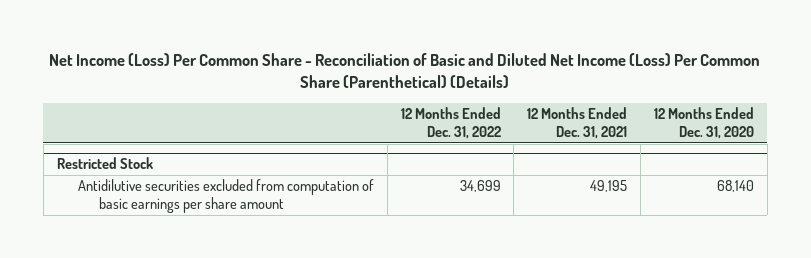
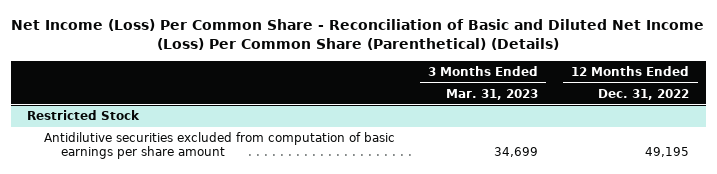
- | 12 Months Ended Dec. 31, 2022 | 12 Months Ended Dec. 31, 2021 | 12 Months Ended Dec. 31, 2020
+ | 3 Months Ended Mar. 31, 2023 | 12 Months Ended Dec. 31, 2022
@ Restricted Stock
- Antidilutive securities excluded from computation of basic earnings per share amount | 34,699 | 49,195 | 68,140
+ Antidilutive securities excluded from computation of basic earnings per share amount | 34,699 | 49,195

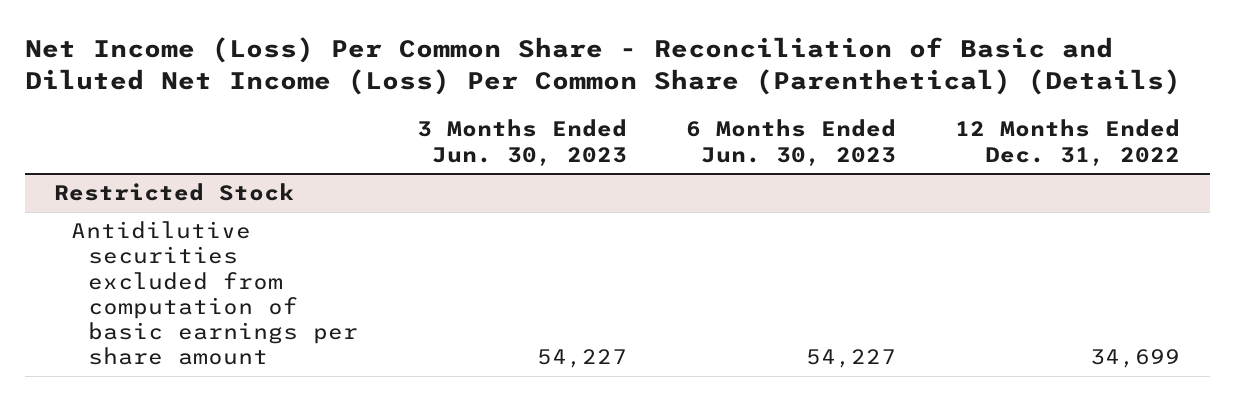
- | 3 Months Ended Mar. 31, 2023 | 12 Months Ended Dec. 31, 2022
+ | 3 Months Ended Jun. 30, 2023 | 6 Months Ended Jun. 30, 2023 | 12 Months Ended Dec. 31, 2022
@ Restricted Stock
- Antidilutive securities excluded from computation of basic earnings per share amount | 34,699 | 49,195
+ Antidilutive securities excluded from computation of basic earnings per share amount | 54,227 | 54,227 | 34,699

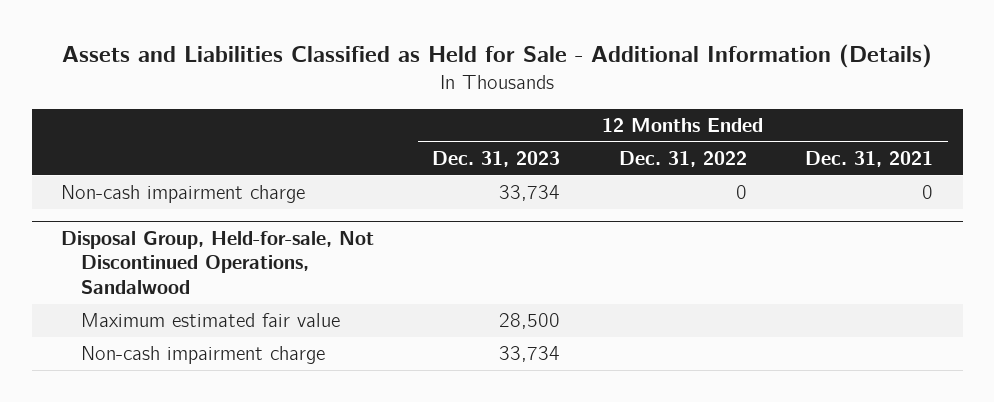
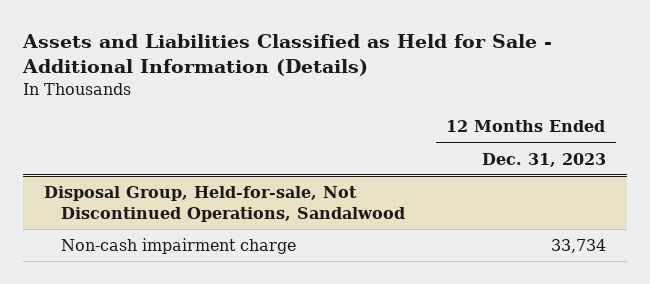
- | 12 Months Ended Dec. 31, 2023 | 12 Months Ended Dec. 31, 2022 | 12 Months Ended Dec. 31, 2021
+ | 12 Months Ended Dec. 31, 2023
- Non-cash impairment charge | 33,734 | 0 | 0
@ Disposal Group, Held-for-sale, Not Discontinued Operations, Sandalwood
- Maximum estimated fair value | 28,500 | |

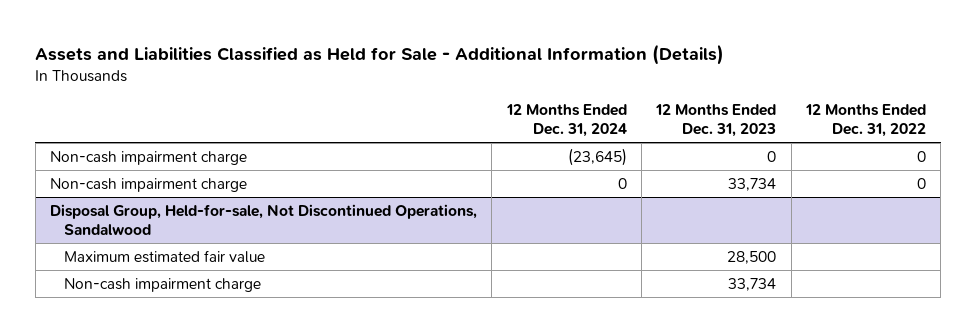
- | 12 Months Ended Dec. 31, 2023
+ | 12 Months Ended Dec. 31, 2024 | 12 Months Ended Dec. 31, 2023 | 12 Months Ended Dec. 31, 2022
+ Non-cash impairment charge | (23,645) | 0 | 0
+ Non-cash impairment charge | 0 | 33,734 | 0
@ Disposal Group, Held-for-sale, Not Discontinued Operations, Sandalwood
+ Maximum estimated fair value | | 28,500 |

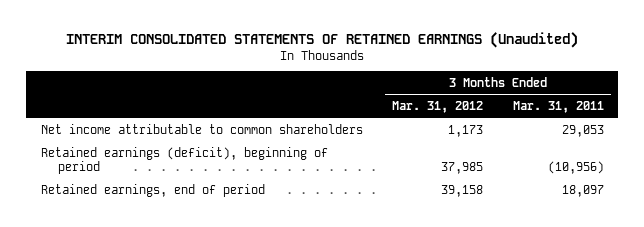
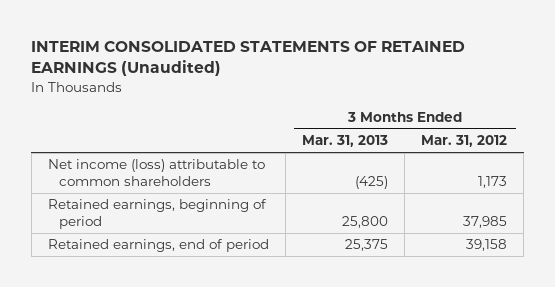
- | 3 Months Ended Mar. 31, 2012 | 3 Months Ended Mar. 31, 2011
+ | 3 Months Ended Mar. 31, 2013 | 3 Months Ended Mar. 31, 2012
- Net income attributable to common shareholders | 1,173 | 29,053
- Retained earnings (deficit), beginning of period | 37,985 | (10,956)
+ Net income (loss) attributable to common shareholders | (425) | 1,173
+ Retained earnings, beginning of period | 25,800 | 37,985

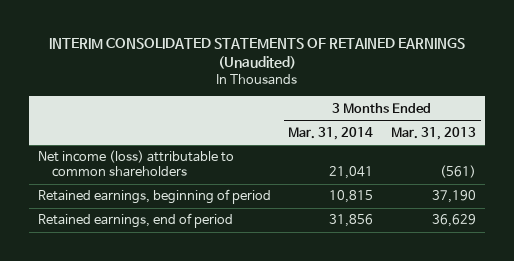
- | 3 Months Ended Mar. 31, 2013 | 3 Months Ended Mar. 31, 2012
+ | 3 Months Ended Mar. 31, 2014 | 3 Months Ended Mar. 31, 2013
- Net income (loss) attributable to common shareholders | (425) | 1,173
- Retained earnings, beginning of period | 25,800 | 37,985
- Retained earnings, end of period | 25,375 | 39,158
+ Net income (loss) attributable to common shareholders | 21,041 | (561)
+ Retained earnings, beginning of period | 10,815 | 37,190
+ Retained earnings, end of period | 31,856 | 36,629

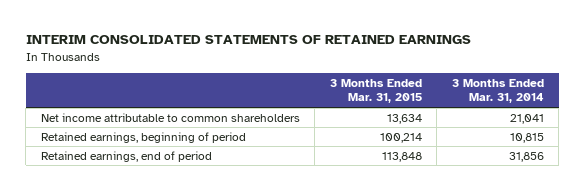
- INTERIM CONSOLIDATED STATEMENTS OF RETAINED EARNINGS (Unaudited)
+ INTERIM CONSOLIDATED STATEMENTS OF RETAINED EARNINGS
- | 3 Months Ended Mar. 31, 2014 | 3 Months Ended Mar. 31, 2013
+ | 3 Months Ended Mar. 31, 2015 | 3 Months Ended Mar. 31, 2014
- Net income (loss) attributable to common shareholders | 21,041 | (561)
+ Net income attributable to common shareholders | 13,634 | 21,041

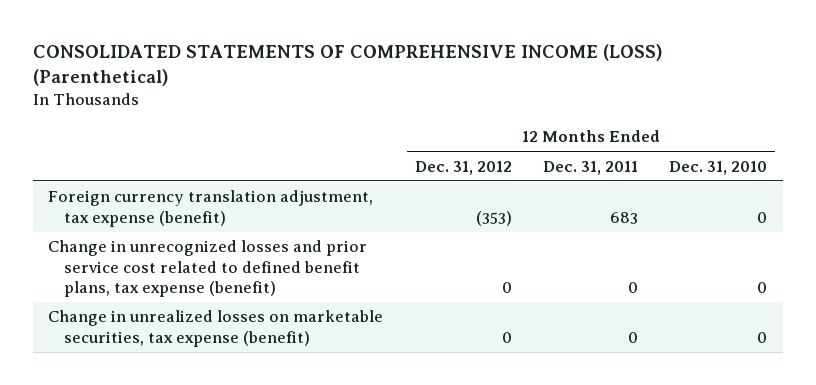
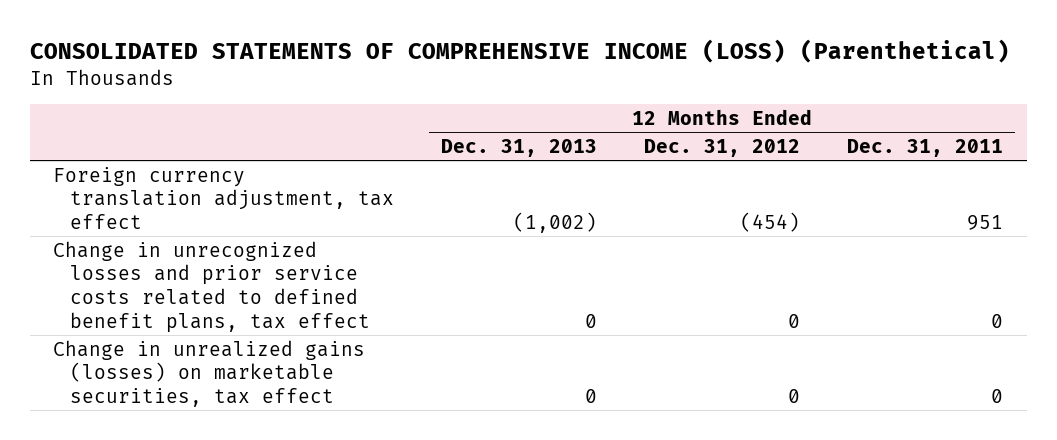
- | 12 Months Ended Dec. 31, 2012 | 12 Months Ended Dec. 31, 2011 | 12 Months Ended Dec. 31, 2010
+ | 12 Months Ended Dec. 31, 2013 | 12 Months Ended Dec. 31, 2012 | 12 Months Ended Dec. 31, 2011
- Foreign currency translation adjustment, tax expense (benefit) | (353) | 683 | 0
- Change in unrecognized losses and prior service cost related to defined benefit plans, tax expense (benefit) | 0 | 0 | 0
- Change in unrealized losses on marketable securities, tax expense (benefit) | 0 | 0 | 0
+ Foreign currency translation adjustment, tax effect | (1,002) | (454) | 951
+ Change in unrecognized losses and prior service costs related to defined benefit plans, tax effect | 0 | 0 | 0
+ Change in unrealized gains (losses) on marketable securities, tax effect | 0 | 0 | 0

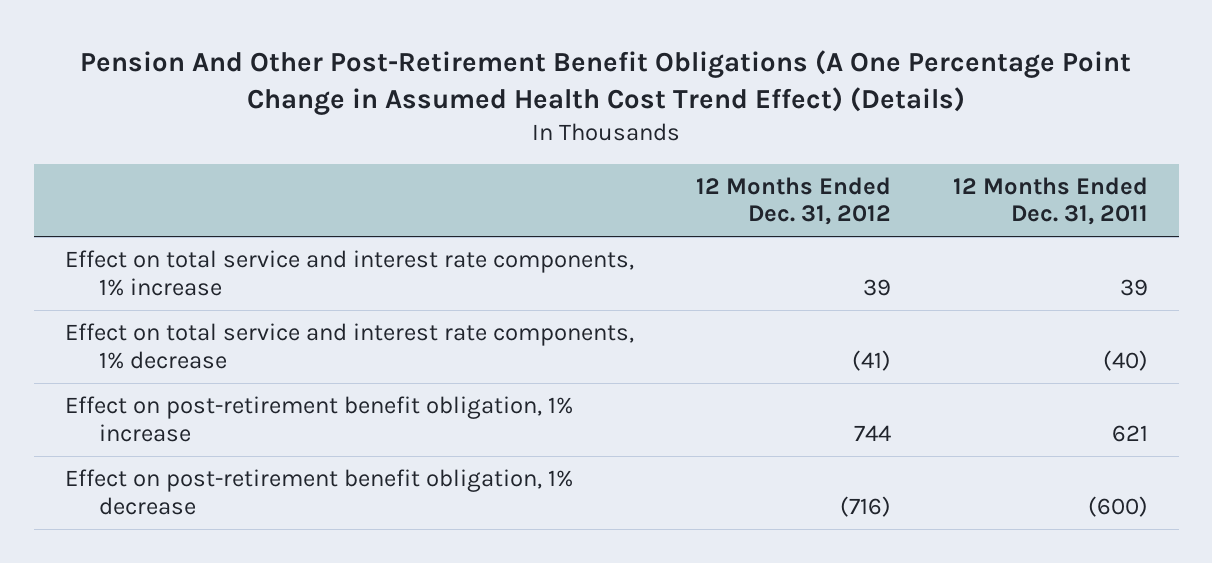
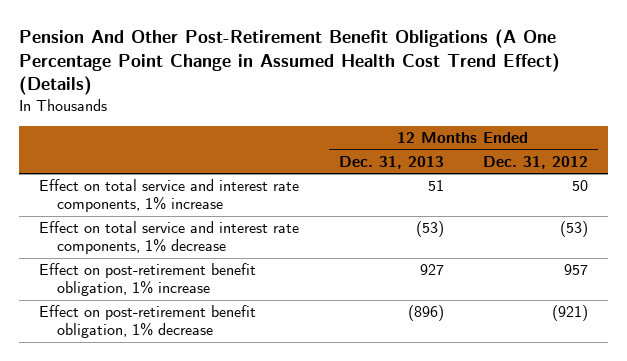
- | 12 Months Ended Dec. 31, 2012 | 12 Months Ended Dec. 31, 2011
+ | 12 Months Ended Dec. 31, 2013 | 12 Months Ended Dec. 31, 2012
- Effect on total service and interest rate components, 1% increase | 39 | 39
- Effect on total service and interest rate components, 1% decrease | (41) | (40)
- Effect on post-retirement benefit obligation, 1% increase | 744 | 621
- Effect on post-retirement benefit obligation, 1% decrease | (716) | (600)
+ Effect on total service and interest rate components, 1% increase | 51 | 50
+ Effect on total service and interest rate components, 1% decrease | (53) | (53)
+ Effect on post-retirement benefit obligation, 1% increase | 927 | 957
+ Effect on post-retirement benefit obligation, 1% decrease | (896) | (921)

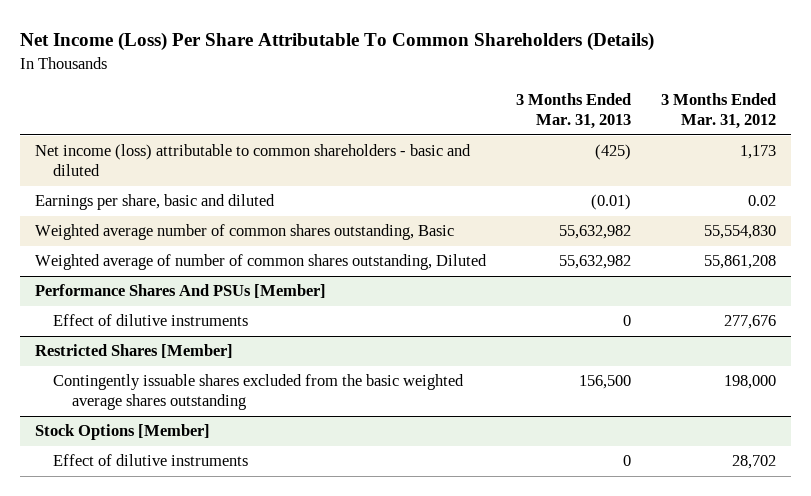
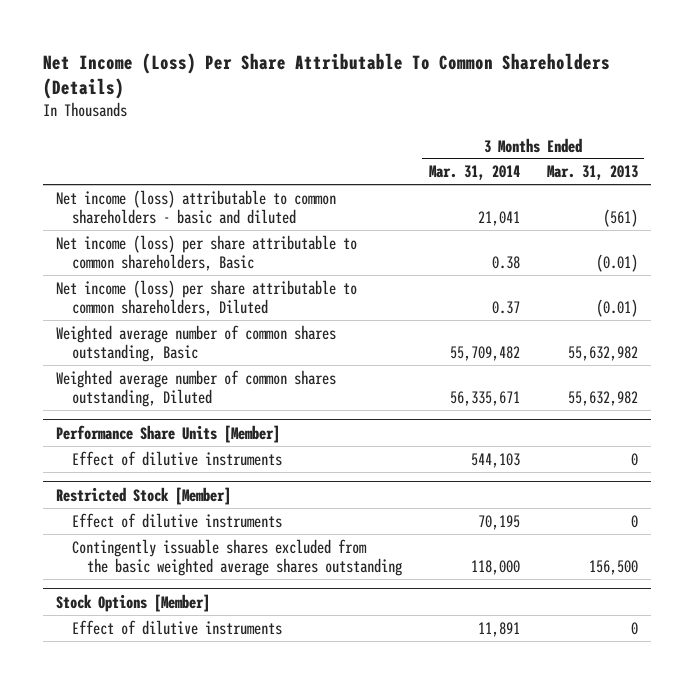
- | 3 Months Ended Mar. 31, 2013 | 3 Months Ended Mar. 31, 2012
+ | 3 Months Ended Mar. 31, 2014 | 3 Months Ended Mar. 31, 2013
- Net income (loss) attributable to common shareholders - basic and diluted | (425) | 1,173
- Earnings per share, basic and diluted | (0.01) | 0.02
+ Net income (loss) attributable to common shareholders - basic and diluted | 21,041 | (561)
+ Net income (loss) per share attributable to common shareholders, Basic | 0.38 | (0.01)
+ Net income (loss) per share attributable to common shareholders, Diluted | 0.37 | (0.01)
- Weighted average of number of common shares outstanding, Diluted | 55,632,982 | 55,861,208
- Performance Shares And PSUs [Member]
+ Weighted average number of common shares outstanding, Diluted | 56,335,671 | 55,632,982
+ Performance Share Units [Member]
- Restricted Shares [Member]
+ Restricted Stock [Member]
+ Effect of dilutive instruments | 70,195 | 0

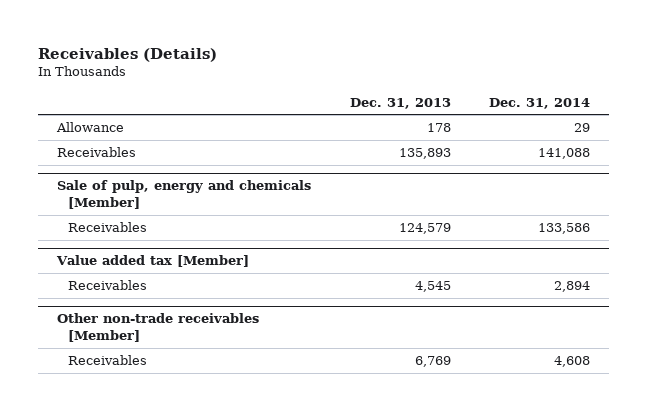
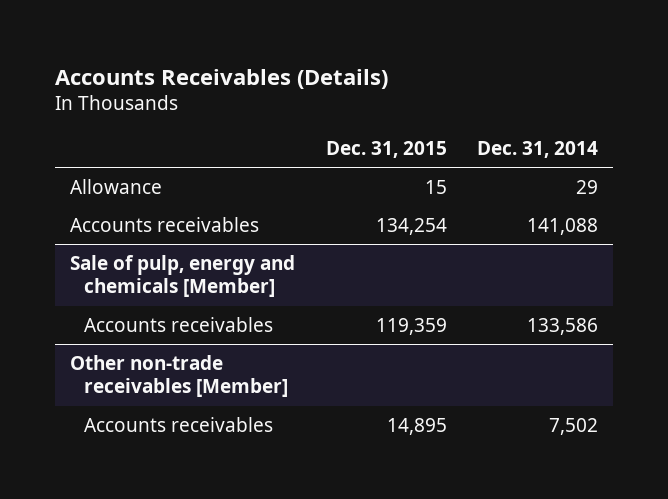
- Receivables (Details)
+ Accounts Receivables (Details)
- | Dec. 31, 2013 | Dec. 31, 2014
+ | Dec. 31, 2015 | Dec. 31, 2014
- Receivables | 135,893 | 141,088
+ Accounts receivables | 134,254 | 141,088
@ Sale of pulp, energy and chemicals [Member]
- Receivables | 124,579 | 133,586
- Value added tax [Member]
- Receivables | 4,545 | 2,894
@ Sale of pulp, energy and chemicals [Member]
+ Accounts receivables | 119,359 | 133,586
@ Other non-trade receivables [Member]
- Receivables | 6,769 | 4,608
+ Accounts receivables | 14,895 | 7,502

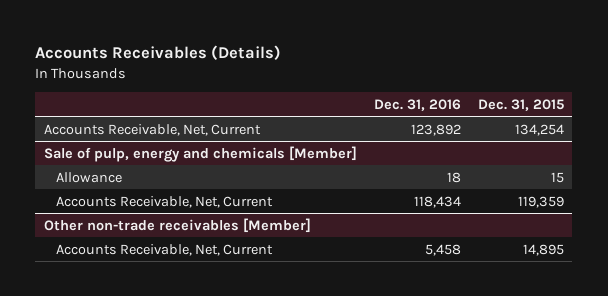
- | Dec. 31, 2015 | Dec. 31, 2014
+ | Dec. 31, 2016 | Dec. 31, 2015
- Allowance | 15 | 29
- Accounts receivables | 134,254 | 141,088
+ Accounts Receivable, Net, Current | 123,892 | 134,254
@ Sale of pulp, energy and chemicals [Member]
- Accounts receivables | 119,359 | 133,586
+ Allowance | 18 | 15
+ Accounts Receivable, Net, Current | 118,434 | 119,359
@ Other non-trade receivables [Member]
- Accounts receivables | 14,895 | 7,502
+ Accounts Receivable, Net, Current | 5,458 | 14,895

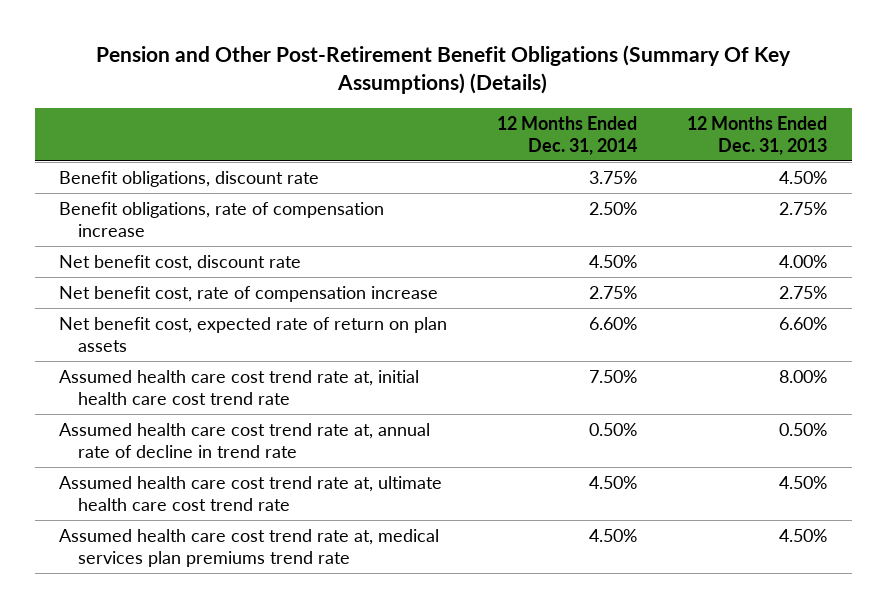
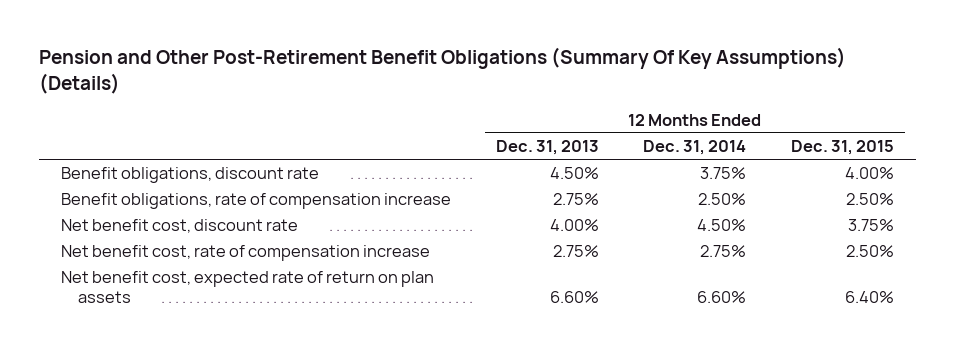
- | 12 Months Ended Dec. 31, 2014 | 12 Months Ended Dec. 31, 2013
+ | 12 Months Ended Dec. 31, 2013 | 12 Months Ended Dec. 31, 2014 | 12 Months Ended Dec. 31, 2015
- Assumed health care cost trend rate at, initial health care cost trend rate | 7.50% | 8.00%
- Assumed health care cost trend rate at, annual rate of decline in trend rate | 0.50% | 0.50%
- Assumed health care cost trend rate at, ultimate health care cost trend rate | 4.50% | 4.50%
- Assumed health care cost trend rate at, medical services plan premiums trend rate | 4.50% | 4.50%

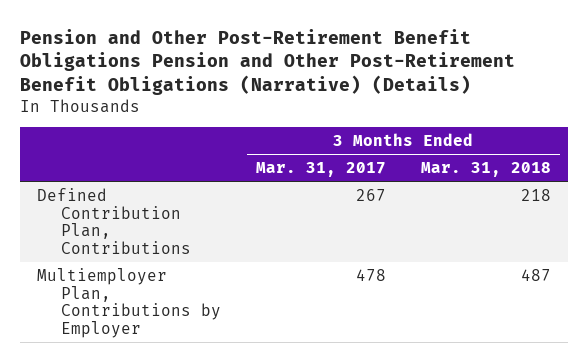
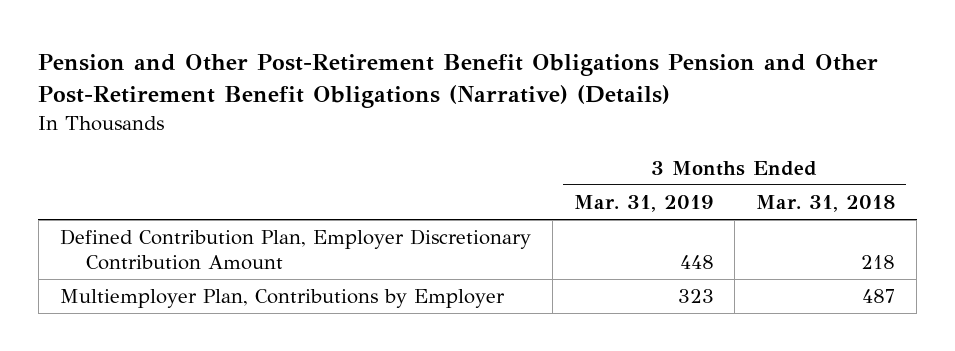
- | 3 Months Ended Mar. 31, 2017 | 3 Months Ended Mar. 31, 2018
+ | 3 Months Ended Mar. 31, 2019 | 3 Months Ended Mar. 31, 2018
- Defined Contribution Plan, Contributions | 267 | 218
+ Defined Contribution Plan, Employer Discretionary Contribution Amount | 448 | 218

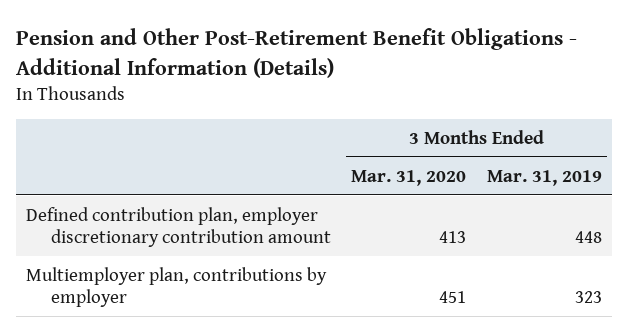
- Pension and Other Post-Retirement Benefit Obligations Pension and Other Post-Retirement Benefit Obligations (Narrative) (Details)
+ Pension and Other Post-Retirement Benefit Obligations - Additional Information (Details)
- | 3 Months Ended Mar. 31, 2019 | 3 Months Ended Mar. 31, 2018
+ | 3 Months Ended Mar. 31, 2020 | 3 Months Ended Mar. 31, 2019
- Defined Contribution Plan, Employer Discretionary Contribution Amount | 448 | 218
- Multiemployer Plan, Contributions by Employer | 323 | 487
+ Defined contribution plan, employer discretionary contribution amount | 413 | 448
+ Multiemployer plan, contributions by employer | 451 | 323

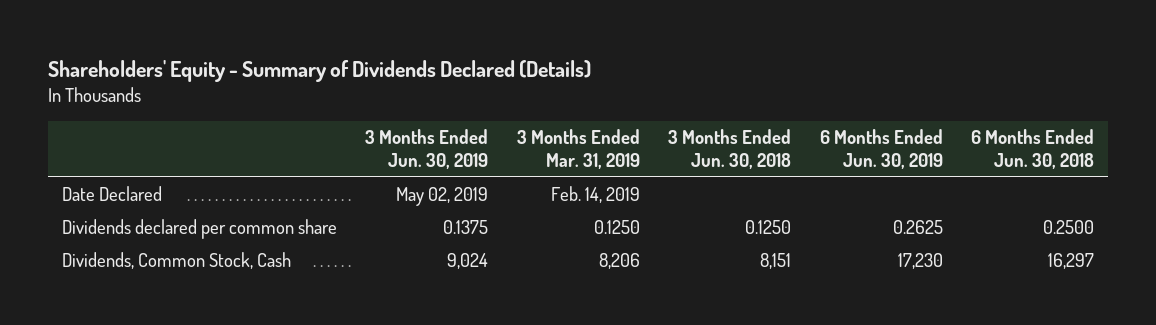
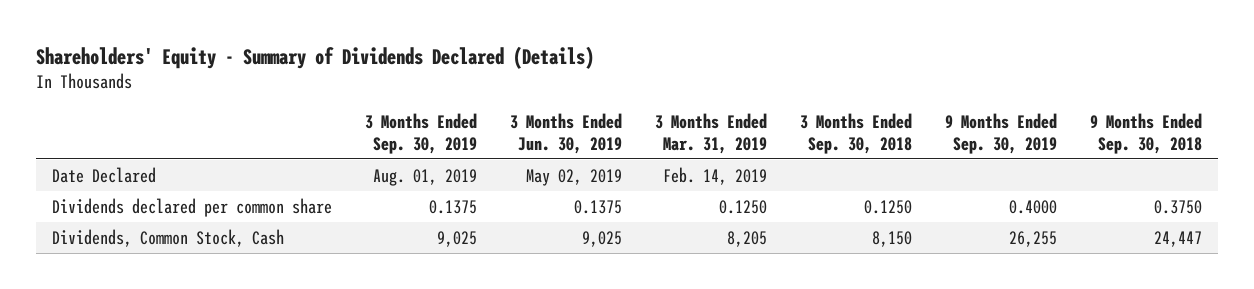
- | 3 Months Ended Jun. 30, 2019 | 3 Months Ended Mar. 31, 2019 | 3 Months Ended Jun. 30, 2018 | 6 Months Ended Jun. 30, 2019 | 6 Months Ended Jun. 30, 2018
+ | 3 Months Ended Sep. 30, 2019 | 3 Months Ended Jun. 30, 2019 | 3 Months Ended Mar. 31, 2019 | 3 Months Ended Sep. 30, 2018 | 9 Months Ended Sep. 30, 2019 | 9 Months Ended Sep. 30, 2018
- Dividends, Common Stock, Cash | 9,024 | 8,206 | 8,151 | 17,230 | 16,297
+ Dividends, Common Stock, Cash | 9,025 | 9,025 | 8,205 | 8,150 | 26,255 | 24,447

